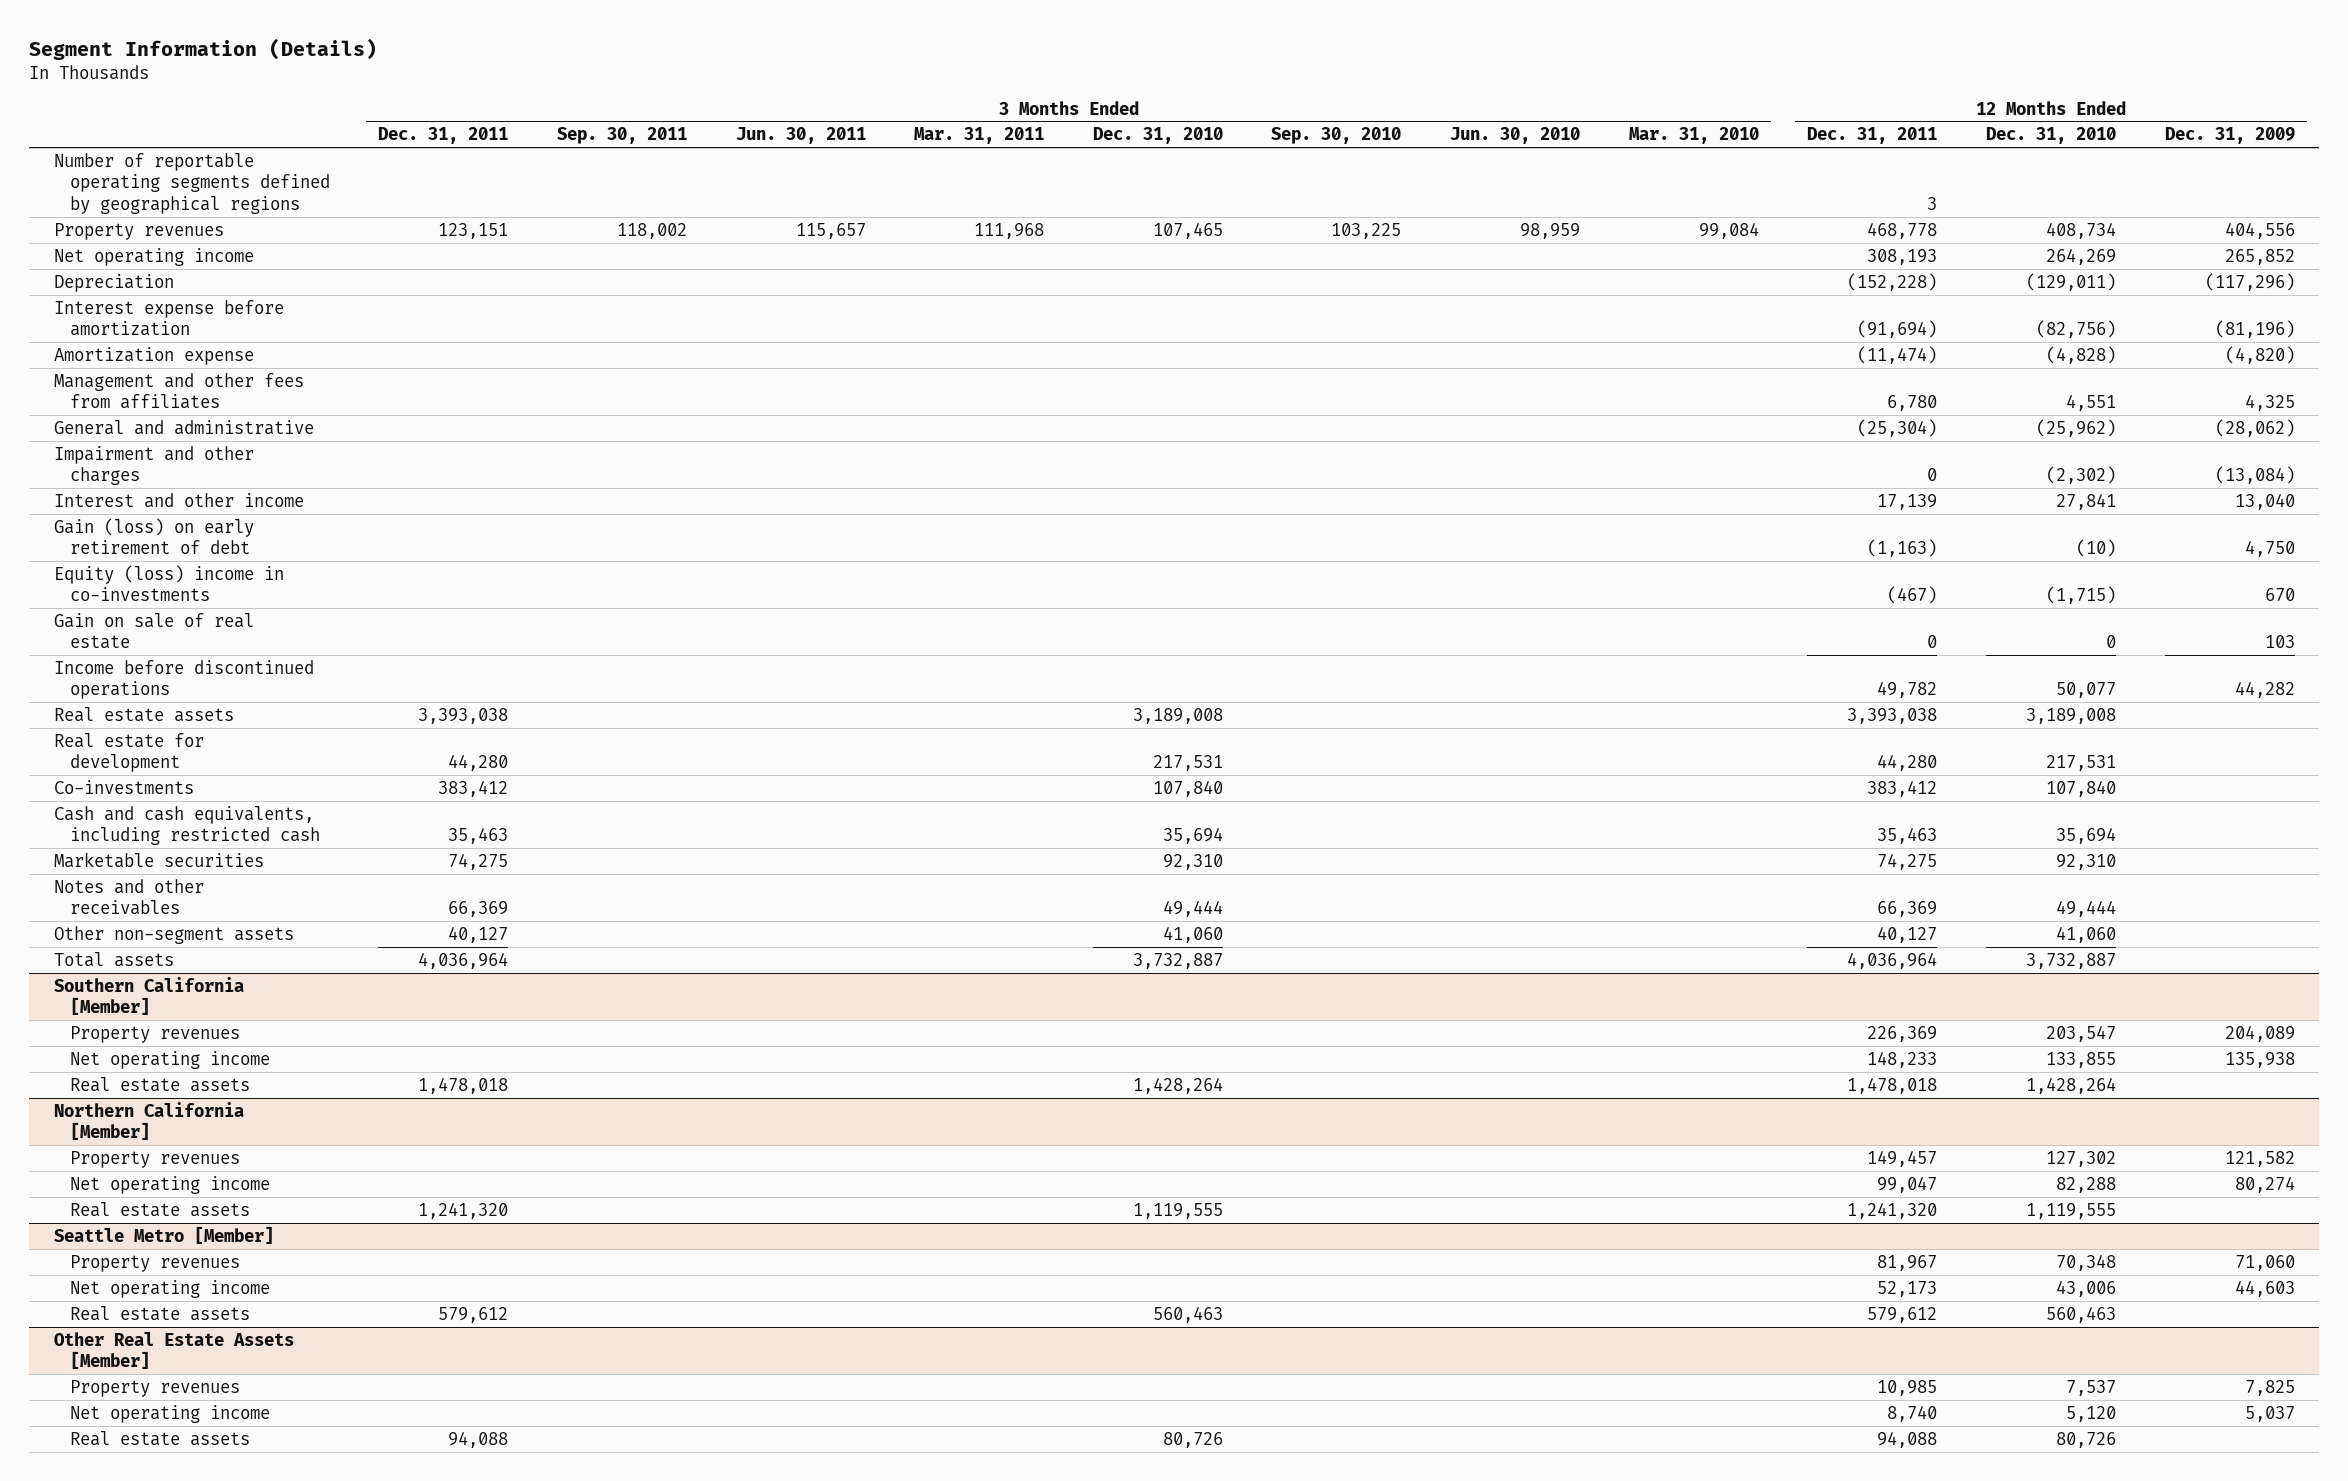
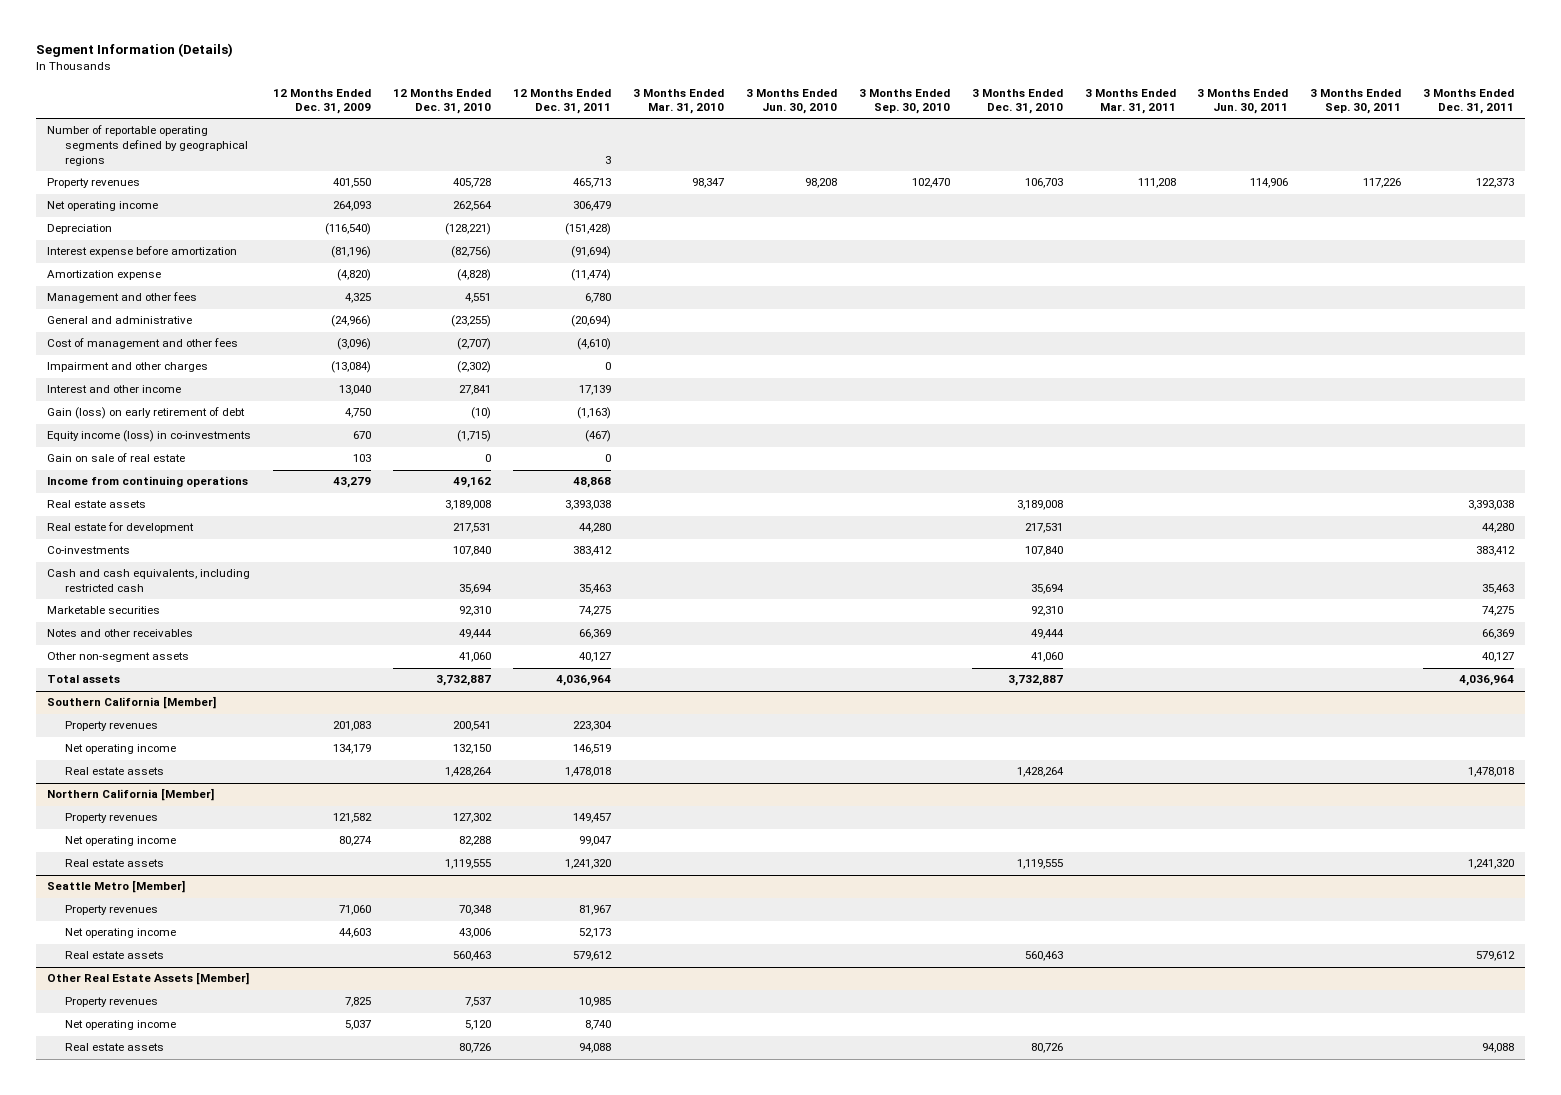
- | 3 Months Ended Dec. 31, 2011 | 3 Months Ended Sep. 30, 2011 | 3 Months Ended Jun. 30, 2011 | 3 Months Ended Mar. 31, 2011 | 3 Months Ended Dec. 31, 2010 | 3 Months Ended Sep. 30, 2010 | 3 Months Ended Jun. 30, 2010 | 3 Months Ended Mar. 31, 2010 | 12 Months Ended Dec. 31, 2011 | 12 Months Ended Dec. 31, 2010 | 12 Months Ended Dec. 31, 2009
+ | 12 Months Ended Dec. 31, 2009 | 12 Months Ended Dec. 31, 2010 | 12 Months Ended Dec. 31, 2011 | 3 Months Ended Mar. 31, 2010 | 3 Months Ended Jun. 30, 2010 | 3 Months Ended Sep. 30, 2010 | 3 Months Ended Dec. 31, 2010 | 3 Months Ended Mar. 31, 2011 | 3 Months Ended Jun. 30, 2011 | 3 Months Ended Sep. 30, 2011 | 3 Months Ended Dec. 31, 2011
- Property revenues | 123,151 | 118,002 | 115,657 | 111,968 | 107,465 | 103,225 | 98,959 | 99,084 | 468,778 | 408,734 | 404,556
- Net operating income | | | | | | | | | 308,193 | 264,269 | 265,852
- Depreciation | | | | | | | | | (152,228) | (129,011) | (117,296)
+ Property revenues | 401,550 | 405,728 | 465,713 | 98,347 | 98,208 | 102,470 | 106,703 | 111,208 | 114,906 | 117,226 | 122,373
+ Net operating income | 264,093 | 262,564 | 306,479 | | | | | | | |
+ Depreciation | (116,540) | (128,221) | (151,428) | | | | | | | |
- Management and other fees from affiliates | | | | | | | | | 6,780 | 4,551 | 4,325
- General and administrative | | | | | | | | | (25,304) | (25,962) | (28,062)
+ Management and other fees | 4,325 | 4,551 | 6,780 | | | | | | | |
+ General and administrative | (24,966) | (23,255) | (20,694) | | | | | | | |
+ Cost of management and other fees | (3,096) | (2,707) | (4,610) | | | | | | | |
- Equity (loss) income in co-investments | | | | | | | | | (467) | (1,715) | 670
+ Equity income (loss) in co-investments | 670 | (1,715) | (467) | | | | | | | |
- Income before discontinued operations | | | | | | | | | 49,782 | 50,077 | 44,282
+ Income from continuing operations | 43,279 | 49,162 | 48,868 | | | | | | | |
@ Southern California [Member]
- Property revenues | | | | | | | | | 226,369 | 203,547 | 204,089
- Net operating income | | | | | | | | | 148,233 | 133,855 | 135,938
+ Property revenues | 201,083 | 200,541 | 223,304 | | | | | | | |
+ Net operating income | 134,179 | 132,150 | 146,519 | | | | | | | |

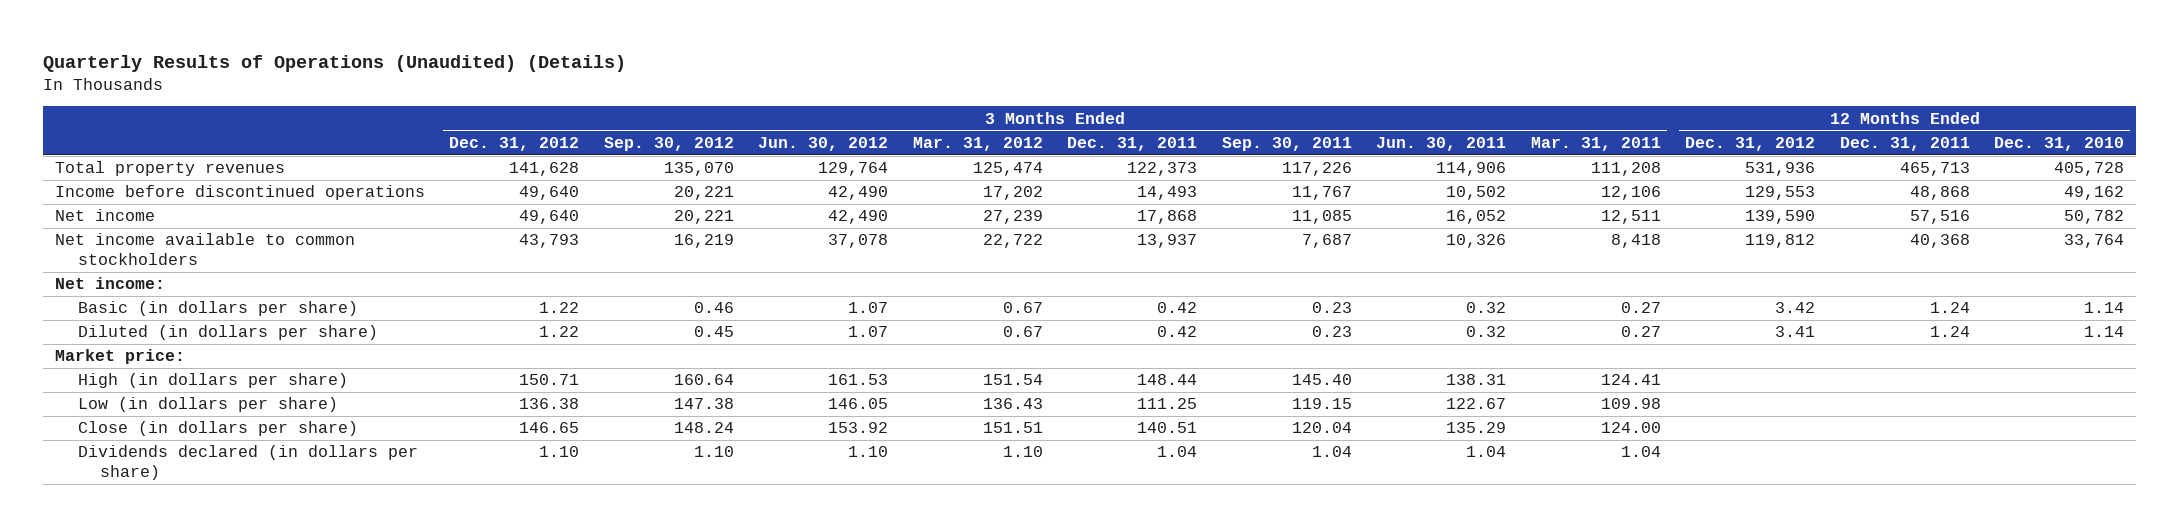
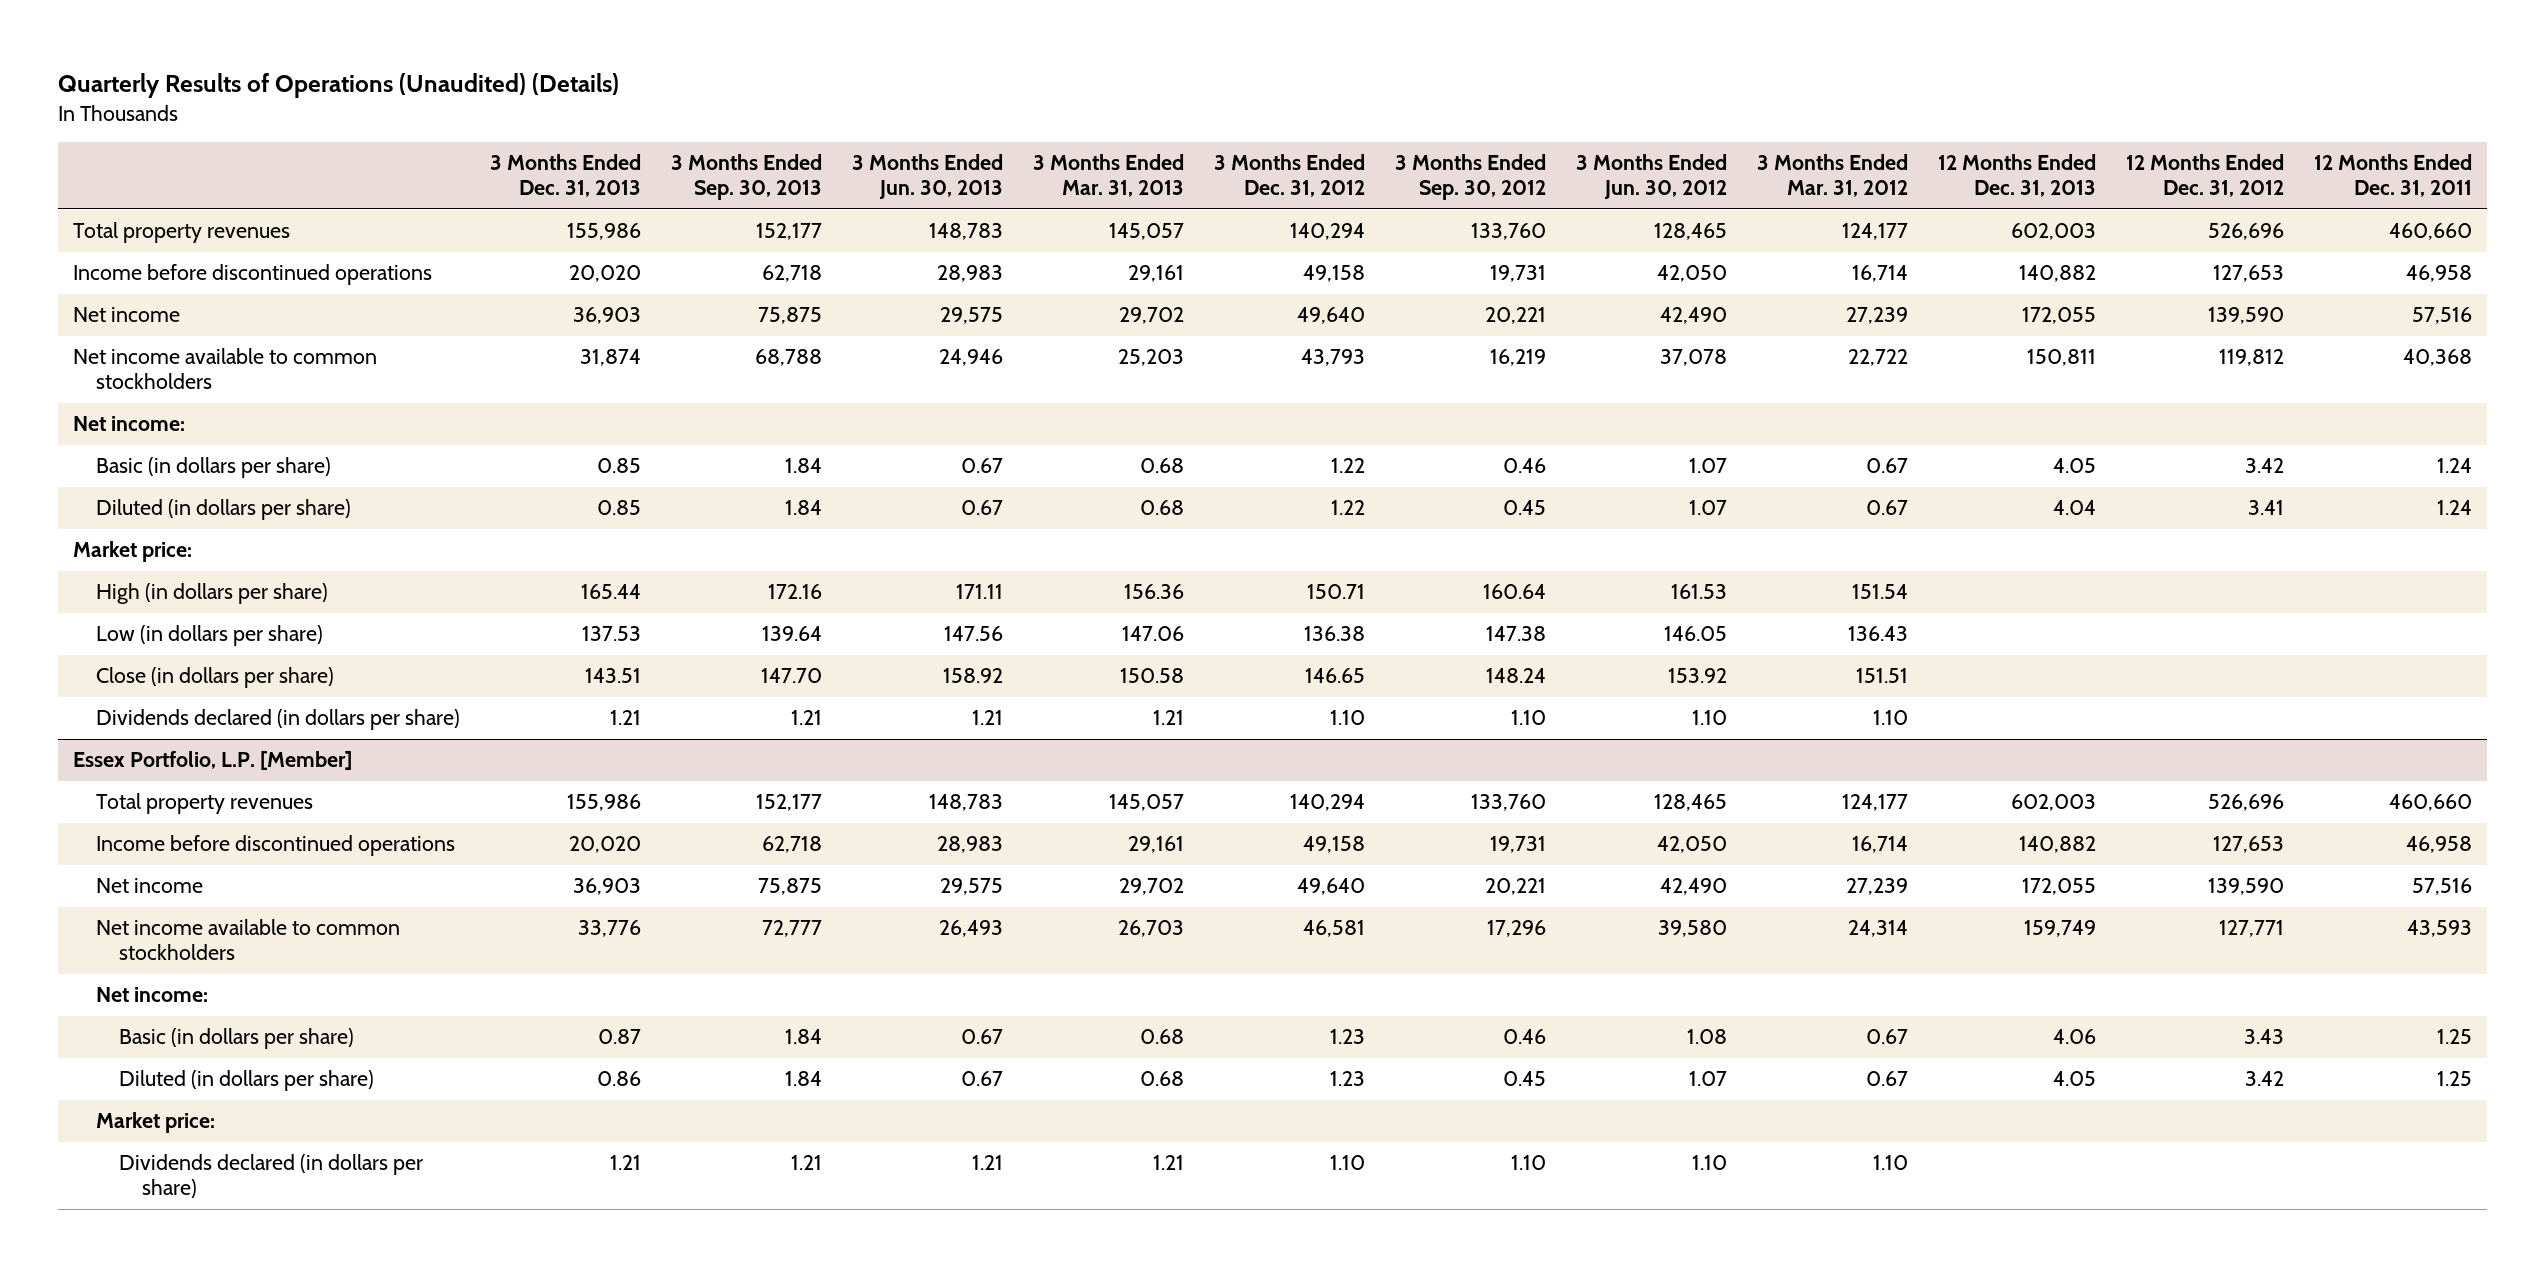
- | 3 Months Ended Dec. 31, 2012 | 3 Months Ended Sep. 30, 2012 | 3 Months Ended Jun. 30, 2012 | 3 Months Ended Mar. 31, 2012 | 3 Months Ended Dec. 31, 2011 | 3 Months Ended Sep. 30, 2011 | 3 Months Ended Jun. 30, 2011 | 3 Months Ended Mar. 31, 2011 | 12 Months Ended Dec. 31, 2012 | 12 Months Ended Dec. 31, 2011 | 12 Months Ended Dec. 31, 2010
+ | 3 Months Ended Dec. 31, 2013 | 3 Months Ended Sep. 30, 2013 | 3 Months Ended Jun. 30, 2013 | 3 Months Ended Mar. 31, 2013 | 3 Months Ended Dec. 31, 2012 | 3 Months Ended Sep. 30, 2012 | 3 Months Ended Jun. 30, 2012 | 3 Months Ended Mar. 31, 2012 | 12 Months Ended Dec. 31, 2013 | 12 Months Ended Dec. 31, 2012 | 12 Months Ended Dec. 31, 2011
- Total property revenues | 141,628 | 135,070 | 129,764 | 125,474 | 122,373 | 117,226 | 114,906 | 111,208 | 531,936 | 465,713 | 405,728
- Income before discontinued operations | 49,640 | 20,221 | 42,490 | 17,202 | 14,493 | 11,767 | 10,502 | 12,106 | 129,553 | 48,868 | 49,162
+ Total property revenues | 155,986 | 152,177 | 148,783 | 145,057 | 140,294 | 133,760 | 128,465 | 124,177 | 602,003 | 526,696 | 460,660
+ Income before discontinued operations | 20,020 | 62,718 | 28,983 | 29,161 | 49,158 | 19,731 | 42,050 | 16,714 | 140,882 | 127,653 | 46,958
+ Essex Portfolio, L.P. [Member]
+ Total property revenues | 155,986 | 152,177 | 148,783 | 145,057 | 140,294 | 133,760 | 128,465 | 124,177 | 602,003 | 526,696 | 460,660
+ Income before discontinued operations | 20,020 | 62,718 | 28,983 | 29,161 | 49,158 | 19,731 | 42,050 | 16,714 | 140,882 | 127,653 | 46,958
+ Net income | 36,903 | 75,875 | 29,575 | 29,702 | 49,640 | 20,221 | 42,490 | 27,239 | 172,055 | 139,590 | 57,516
+ Net income available to common stockholders | 33,776 | 72,777 | 26,493 | 26,703 | 46,581 | 17,296 | 39,580 | 24,314 | 159,749 | 127,771 | 43,593
+ Net income:
+ Basic (in dollars per share) | 0.87 | 1.84 | 0.67 | 0.68 | 1.23 | 0.46 | 1.08 | 0.67 | 4.06 | 3.43 | 1.25
+ Diluted (in dollars per share) | 0.86 | 1.84 | 0.67 | 0.68 | 1.23 | 0.45 | 1.07 | 0.67 | 4.05 | 3.42 | 1.25
+ Market price:
+ Dividends declared (in dollars per share) | 1.21 | 1.21 | 1.21 | 1.21 | 1.10 | 1.10 | 1.10 | 1.10 | | |

